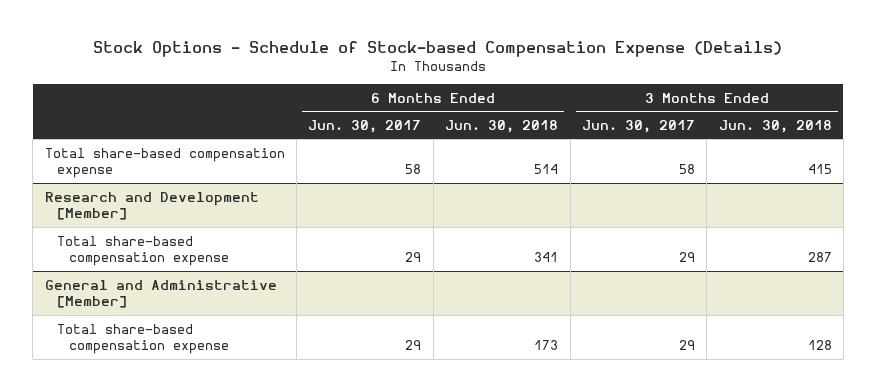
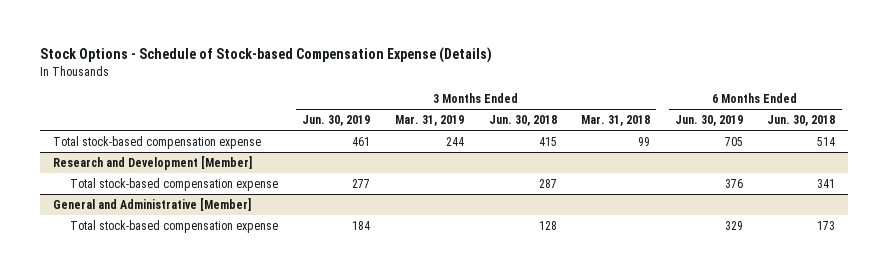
- | 6 Months Ended Jun. 30, 2017 | 6 Months Ended Jun. 30, 2018 | 3 Months Ended Jun. 30, 2017 | 3 Months Ended Jun. 30, 2018
+ | 3 Months Ended Jun. 30, 2019 | 3 Months Ended Mar. 31, 2019 | 3 Months Ended Jun. 30, 2018 | 3 Months Ended Mar. 31, 2018 | 6 Months Ended Jun. 30, 2019 | 6 Months Ended Jun. 30, 2018
- Total share-based compensation expense | 58 | 514 | 58 | 415
+ Total stock-based compensation expense | 461 | 244 | 415 | 99 | 705 | 514
@ Research and Development [Member]
- Total share-based compensation expense | 29 | 341 | 29 | 287
+ Total stock-based compensation expense | 277 | | 287 | | 376 | 341
@ General and Administrative [Member]
- Total share-based compensation expense | 29 | 173 | 29 | 128
+ Total stock-based compensation expense | 184 | | 128 | | 329 | 173

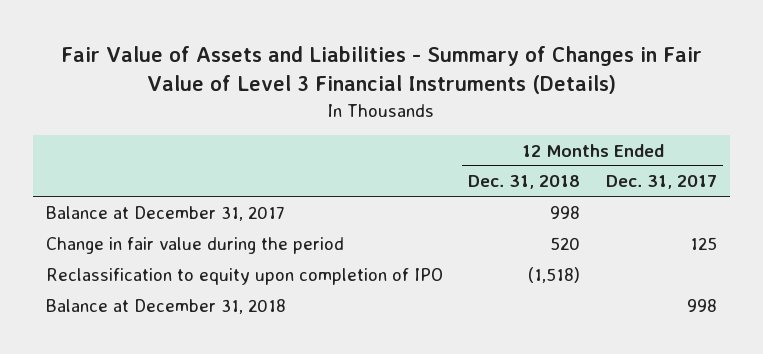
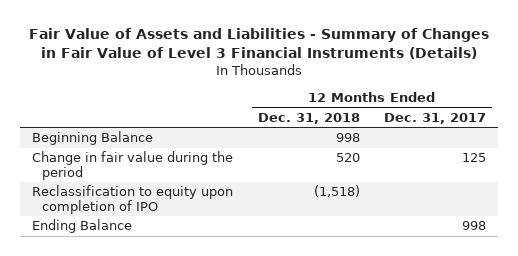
- Balance at December 31, 2017 | 998 |
+ Beginning Balance | 998 |
- Balance at December 31, 2018 | | 998
+ Ending Balance | | 998

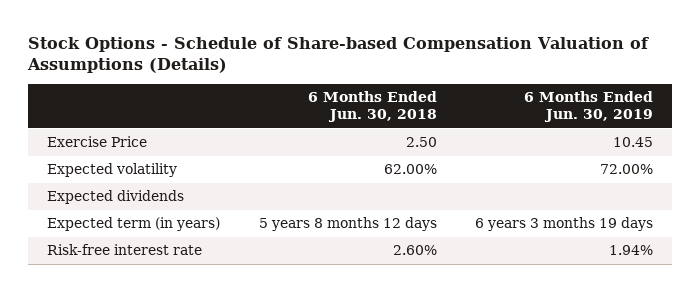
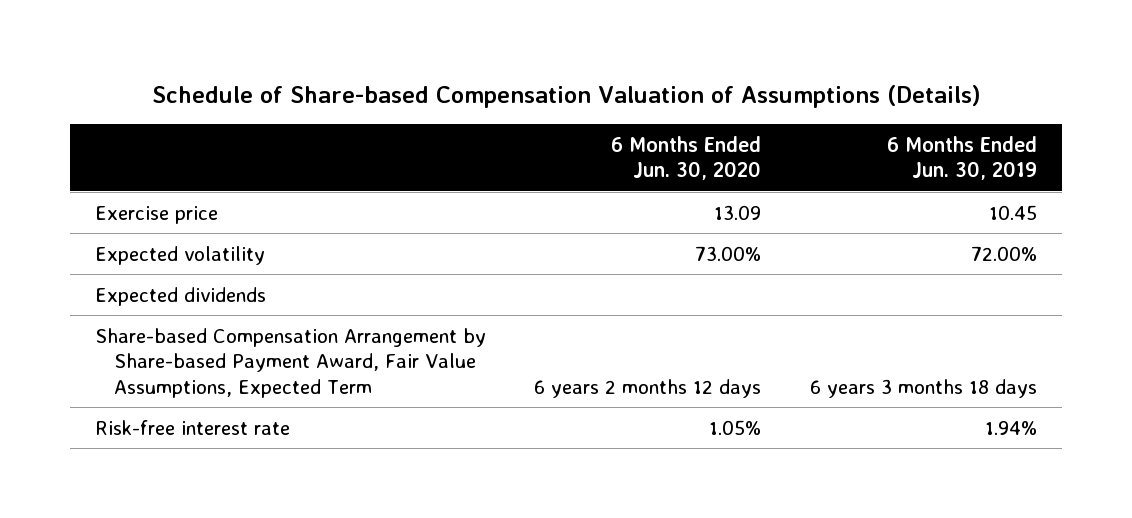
- Stock Options - Schedule of Share-based Compensation Valuation of Assumptions (Details)
+ Schedule of Share-based Compensation Valuation of Assumptions (Details)
- | 6 Months Ended Jun. 30, 2018 | 6 Months Ended Jun. 30, 2019
+ | 6 Months Ended Jun. 30, 2020 | 6 Months Ended Jun. 30, 2019
- Exercise Price | 2.50 | 10.45
+ Exercise price | 13.09 | 10.45
- Expected term (in years) | 5 years 8 months 12 days | 6 years 3 months 19 days
+ Share-based Compensation Arrangement by Share-based Payment Award, Fair Value Assumptions, Expected Term | 6 years 2 months 12 days | 6 years 3 months 18 days

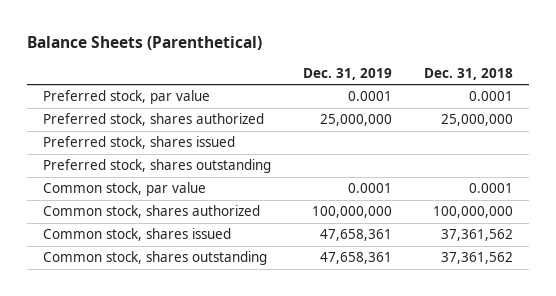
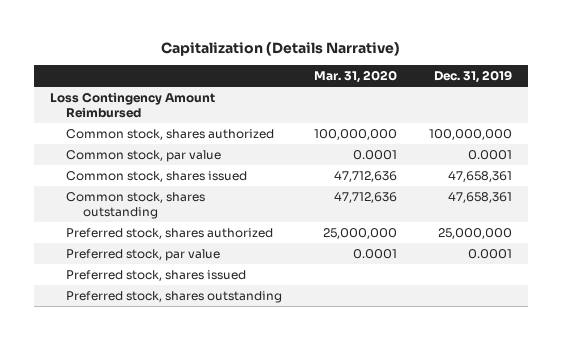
- Balance Sheets (Parenthetical)
+ Capitalization (Details Narrative)
- | Dec. 31, 2019 | Dec. 31, 2018
+ | Mar. 31, 2020 | Dec. 31, 2019
+ Loss Contingency Amount Reimbursed
moved down: Common stock, par value | 0.0001 | 0.0001
moved down: Preferred stock, shares authorized | 25,000,000 | 25,000,000
moved down: Preferred stock, par value | 0.0001 | 0.0001
moved down: Preferred stock, shares issued
moved down: Preferred stock, shares outstanding

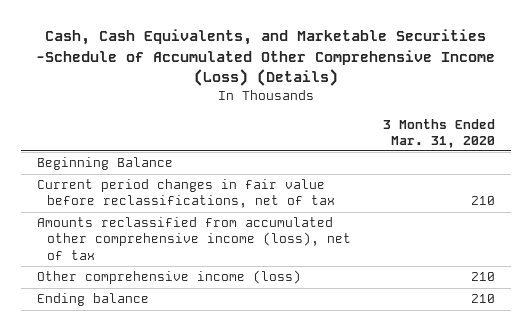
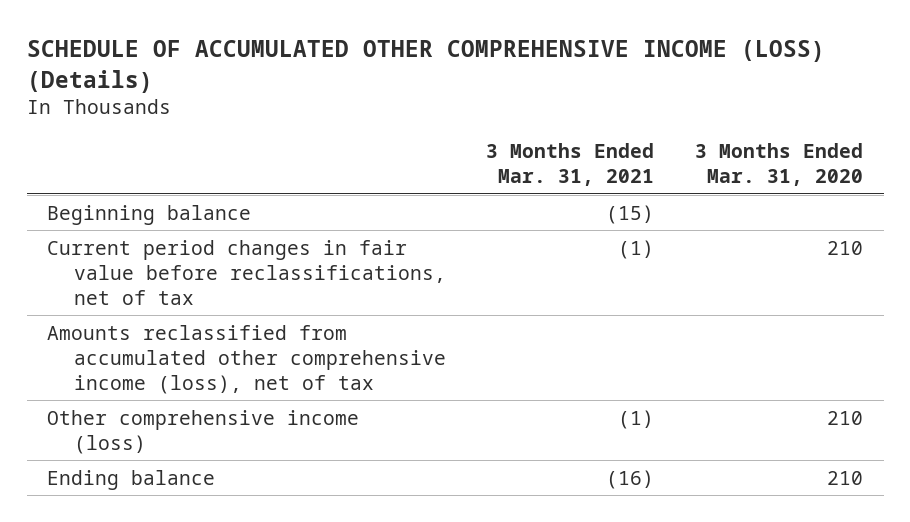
- Cash, Cash Equivalents, and Marketable Securities -Schedule of Accumulated Other Comprehensive Income (Loss) (Details)
+ SCHEDULE OF ACCUMULATED OTHER COMPREHENSIVE INCOME (LOSS) (Details)
- | 3 Months Ended Mar. 31, 2020
+ | 3 Months Ended Mar. 31, 2021 | 3 Months Ended Mar. 31, 2020
- Beginning Balance
+ Beginning balance | (15) |

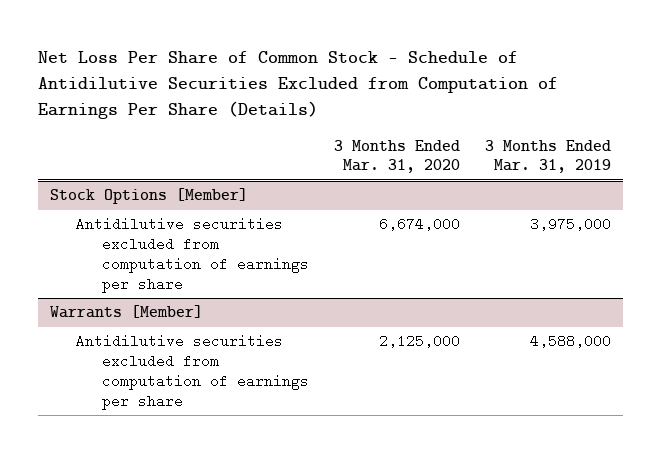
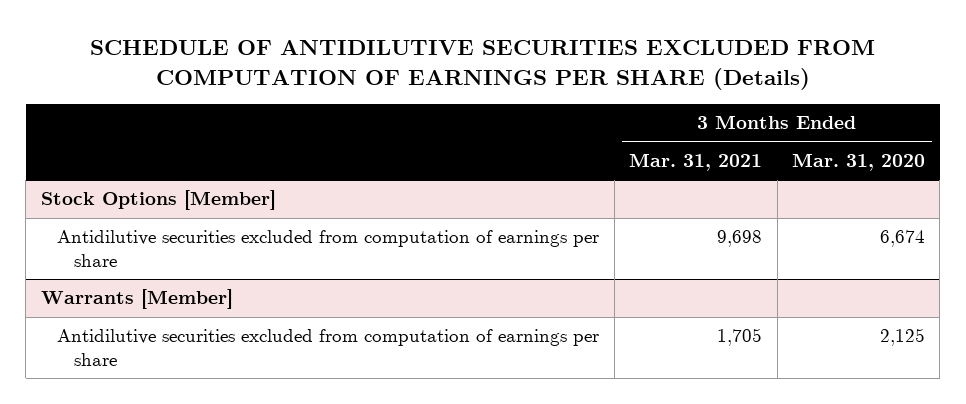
- Net Loss Per Share of Common Stock - Schedule of Antidilutive Securities Excluded from Computation of Earnings Per Share (Details)
+ SCHEDULE OF ANTIDILUTIVE SECURITIES EXCLUDED FROM COMPUTATION OF EARNINGS PER SHARE (Details)
- | 3 Months Ended Mar. 31, 2020 | 3 Months Ended Mar. 31, 2019
+ | 3 Months Ended Mar. 31, 2021 | 3 Months Ended Mar. 31, 2020
@ Stock Options [Member]
- Antidilutive securities excluded from computation of earnings per share | 6,674,000 | 3,975,000
+ Antidilutive securities excluded from computation of earnings per share | 9,698 | 6,674
@ Warrants [Member]
- Antidilutive securities excluded from computation of earnings per share | 2,125,000 | 4,588,000
+ Antidilutive securities excluded from computation of earnings per share | 1,705 | 2,125

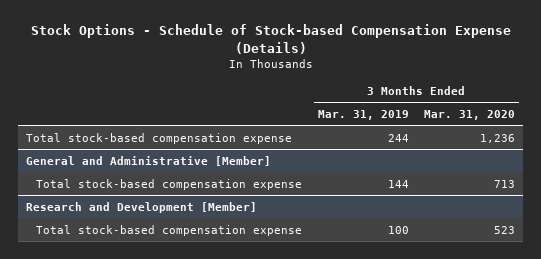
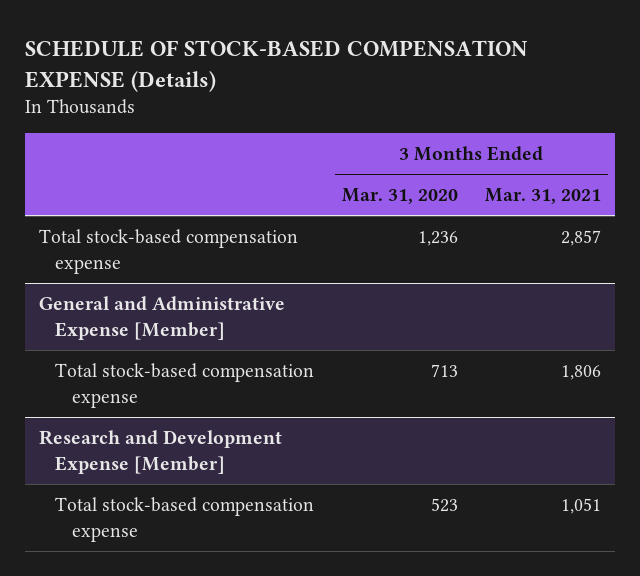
- Stock Options - Schedule of Stock-based Compensation Expense (Details)
+ SCHEDULE OF STOCK-BASED COMPENSATION EXPENSE (Details)
- | 3 Months Ended Mar. 31, 2019 | 3 Months Ended Mar. 31, 2020
+ | 3 Months Ended Mar. 31, 2020 | 3 Months Ended Mar. 31, 2021
- General and Administrative [Member]
+ General and Administrative Expense [Member]
- Research and Development [Member]
+ Research and Development Expense [Member]

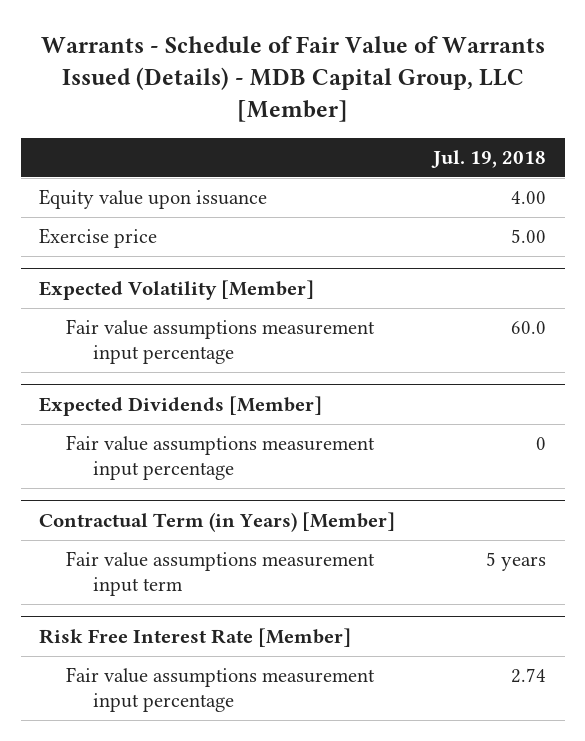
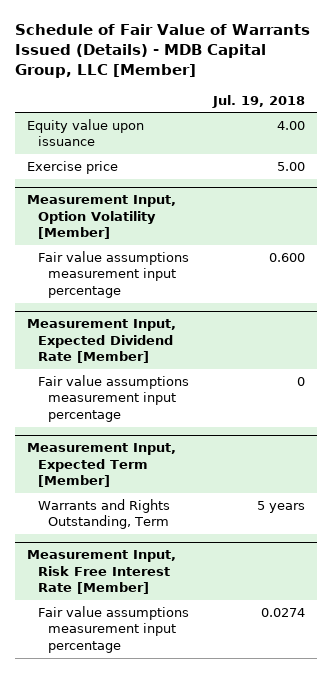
- Warrants - Schedule of Fair Value of Warrants Issued (Details) - MDB Capital Group, LLC [Member]
+ Schedule of Fair Value of Warrants Issued (Details) - MDB Capital Group, LLC [Member]
- Expected Volatility [Member]
- Fair value assumptions measurement input percentage | 60.0
- Expected Dividends [Member]
+ Measurement Input, Option Volatility [Member]
+ Fair value assumptions measurement input percentage | 0.600
+ Measurement Input, Expected Dividend Rate [Member]
- Contractual Term (in Years) [Member]
- Fair value assumptions measurement input term | 5 years
- Risk Free Interest Rate [Member]
- Fair value assumptions measurement input percentage | 2.74
+ Measurement Input, Expected Term [Member]
+ Warrants and Rights Outstanding, Term | 5 years
+ Measurement Input, Risk Free Interest Rate [Member]
+ Fair value assumptions measurement input percentage | 0.0274

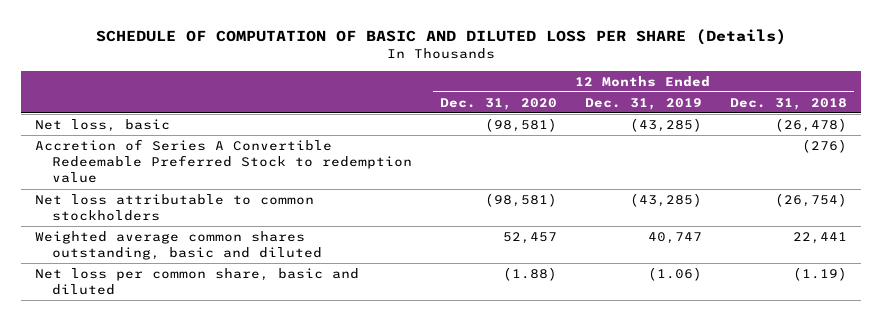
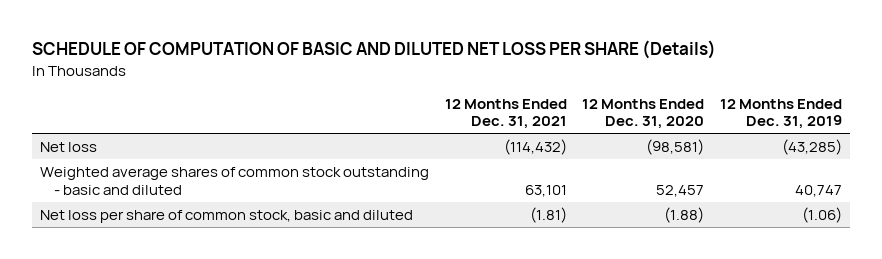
- SCHEDULE OF COMPUTATION OF BASIC AND DILUTED LOSS PER SHARE (Details)
+ SCHEDULE OF COMPUTATION OF BASIC AND DILUTED NET LOSS PER SHARE (Details)
- | 12 Months Ended Dec. 31, 2020 | 12 Months Ended Dec. 31, 2019 | 12 Months Ended Dec. 31, 2018
+ | 12 Months Ended Dec. 31, 2021 | 12 Months Ended Dec. 31, 2020 | 12 Months Ended Dec. 31, 2019
- Net loss, basic | (98,581) | (43,285) | (26,478)
- Accretion of Series A Convertible Redeemable Preferred Stock to redemption value | | | (276)
- Net loss attributable to common stockholders | (98,581) | (43,285) | (26,754)
- Weighted average common shares outstanding, basic and diluted | 52,457 | 40,747 | 22,441
- Net loss per common share, basic and diluted | (1.88) | (1.06) | (1.19)
+ Net loss | (114,432) | (98,581) | (43,285)
+ Weighted average shares of common stock outstanding - basic and diluted | 63,101 | 52,457 | 40,747
+ Net loss per share of common stock, basic and diluted | (1.81) | (1.88) | (1.06)

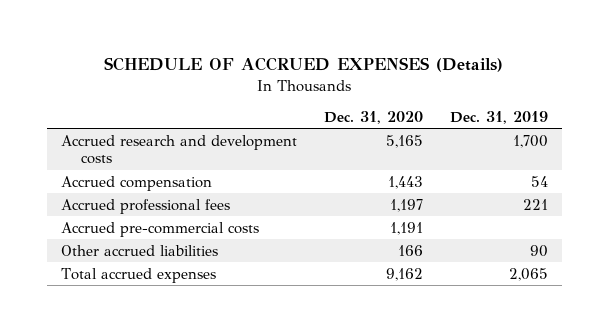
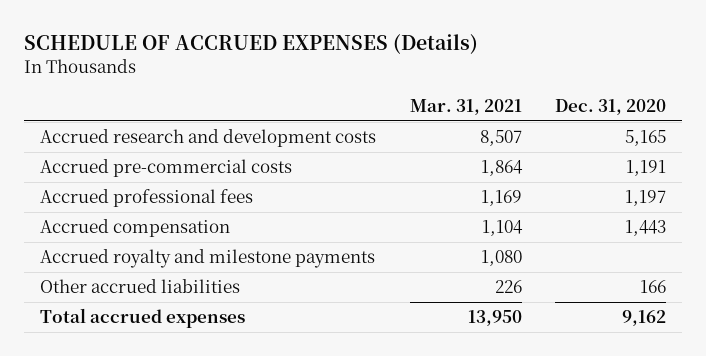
- | Dec. 31, 2020 | Dec. 31, 2019
+ | Mar. 31, 2021 | Dec. 31, 2020
moved down: Accrued professional fees | 1,169 | 1,197
moved down: Accrued compensation | 1,104 | 1,443
+ Accrued royalty and milestone payments | 1,080 |

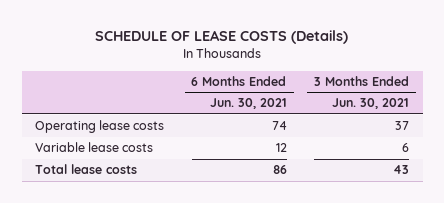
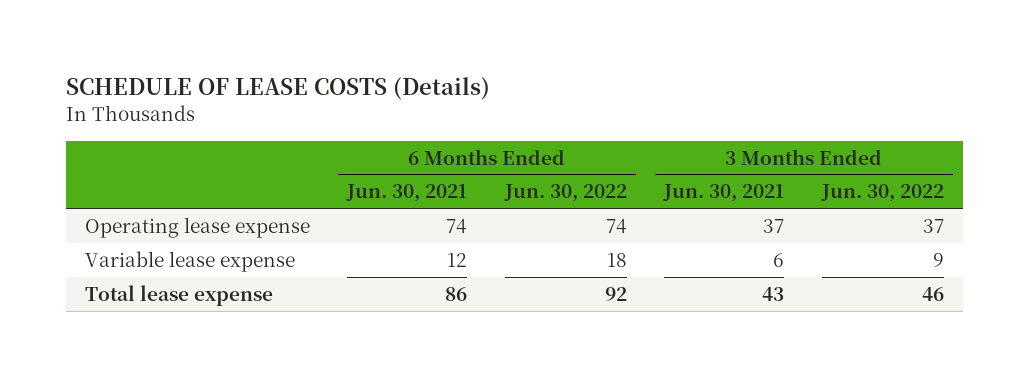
- | 6 Months Ended Jun. 30, 2021 | 3 Months Ended Jun. 30, 2021
+ | 6 Months Ended Jun. 30, 2021 | 6 Months Ended Jun. 30, 2022 | 3 Months Ended Jun. 30, 2021 | 3 Months Ended Jun. 30, 2022
- Operating lease costs | 74 | 37
- Variable lease costs | 12 | 6
- Total lease costs | 86 | 43
+ Operating lease expense | 74 | 74 | 37 | 37
+ Variable lease expense | 12 | 18 | 6 | 9
+ Total lease expense | 86 | 92 | 43 | 46

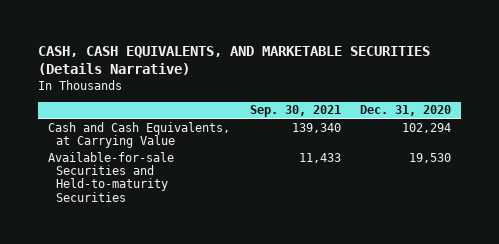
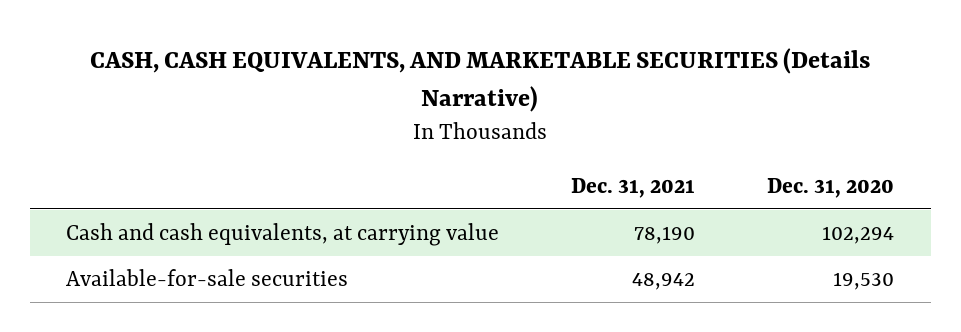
- | Sep. 30, 2021 | Dec. 31, 2020
+ | Dec. 31, 2021 | Dec. 31, 2020
- Cash and Cash Equivalents, at Carrying Value | 139,340 | 102,294
- Available-for-sale Securities and Held-to-maturity Securities | 11,433 | 19,530
+ Cash and cash equivalents, at carrying value | 78,190 | 102,294
+ Available-for-sale securities | 48,942 | 19,530

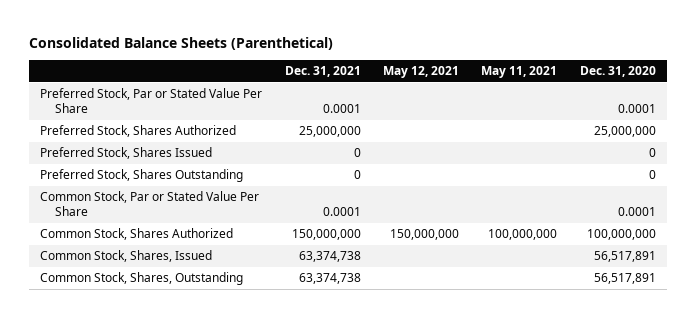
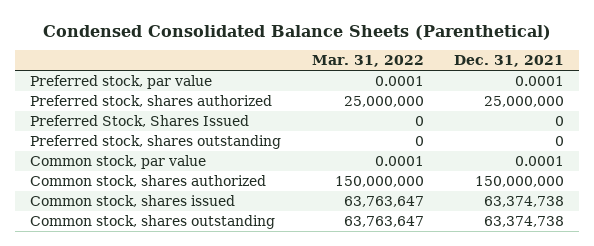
- Consolidated Balance Sheets (Parenthetical)
+ Condensed Consolidated Balance Sheets (Parenthetical)
- | Dec. 31, 2021 | May 12, 2021 | May 11, 2021 | Dec. 31, 2020
+ | Mar. 31, 2022 | Dec. 31, 2021
- Preferred Stock, Par or Stated Value Per Share | 0.0001 | | | 0.0001
- Preferred Stock, Shares Authorized | 25,000,000 | | | 25,000,000
+ Preferred stock, par value | 0.0001 | 0.0001
+ Preferred stock, shares authorized | 25,000,000 | 25,000,000
- Preferred Stock, Shares Outstanding | 0 | | | 0
- Common Stock, Par or Stated Value Per Share | 0.0001 | | | 0.0001
- Common Stock, Shares Authorized | 150,000,000 | 150,000,000 | 100,000,000 | 100,000,000
- Common Stock, Shares, Issued | 63,374,738 | | | 56,517,891
- Common Stock, Shares, Outstanding | 63,374,738 | | | 56,517,891
+ Preferred stock, shares outstanding | 0 | 0
+ Common stock, par value | 0.0001 | 0.0001
+ Common stock, shares authorized | 150,000,000 | 150,000,000
+ Common stock, shares issued | 63,763,647 | 63,374,738
+ Common stock, shares outstanding | 63,763,647 | 63,374,738

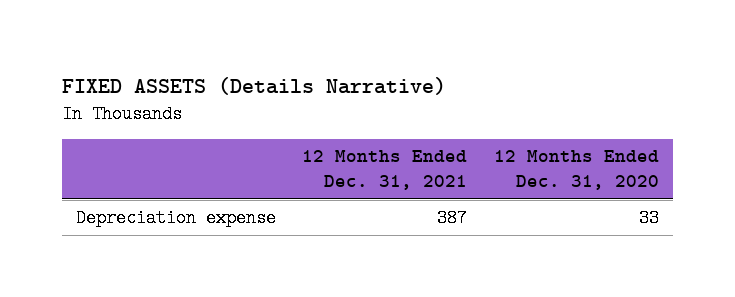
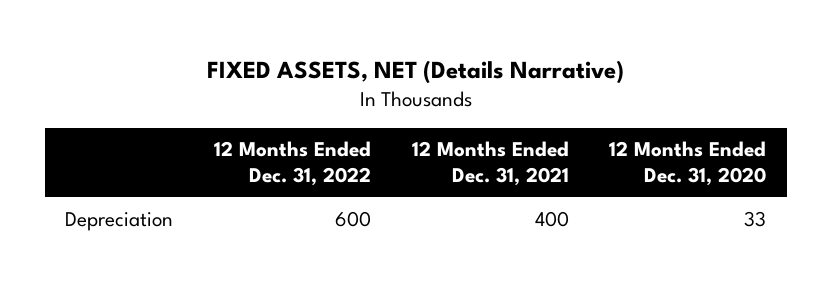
- FIXED ASSETS (Details Narrative)
+ FIXED ASSETS, NET (Details Narrative)
- | 12 Months Ended Dec. 31, 2021 | 12 Months Ended Dec. 31, 2020
+ | 12 Months Ended Dec. 31, 2022 | 12 Months Ended Dec. 31, 2021 | 12 Months Ended Dec. 31, 2020
- Depreciation expense | 387 | 33
+ Depreciation | 600 | 400 | 33

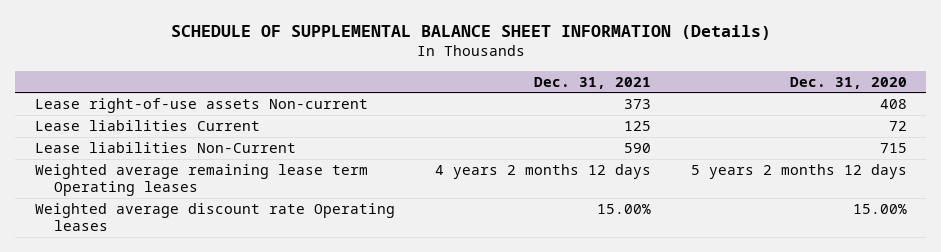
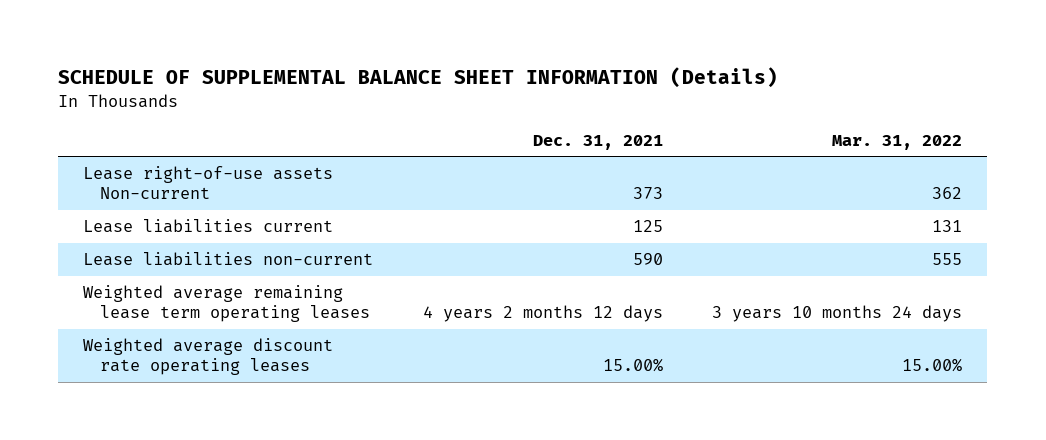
- | Dec. 31, 2021 | Dec. 31, 2020
+ | Dec. 31, 2021 | Mar. 31, 2022
- Lease liabilities Current | 125 | 72
- Lease liabilities Non-Current | 590 | 715
- Weighted average remaining lease term Operating leases | 4 years 2 months 12 days | 5 years 2 months 12 days
- Weighted average discount rate Operating leases | 15.00% | 15.00%
+ Lease liabilities current | 125 | 131
+ Lease liabilities non-current | 590 | 555
+ Weighted average remaining lease term operating leases | 4 years 2 months 12 days | 3 years 10 months 24 days
+ Weighted average discount rate operating leases | 15.00% | 15.00%

